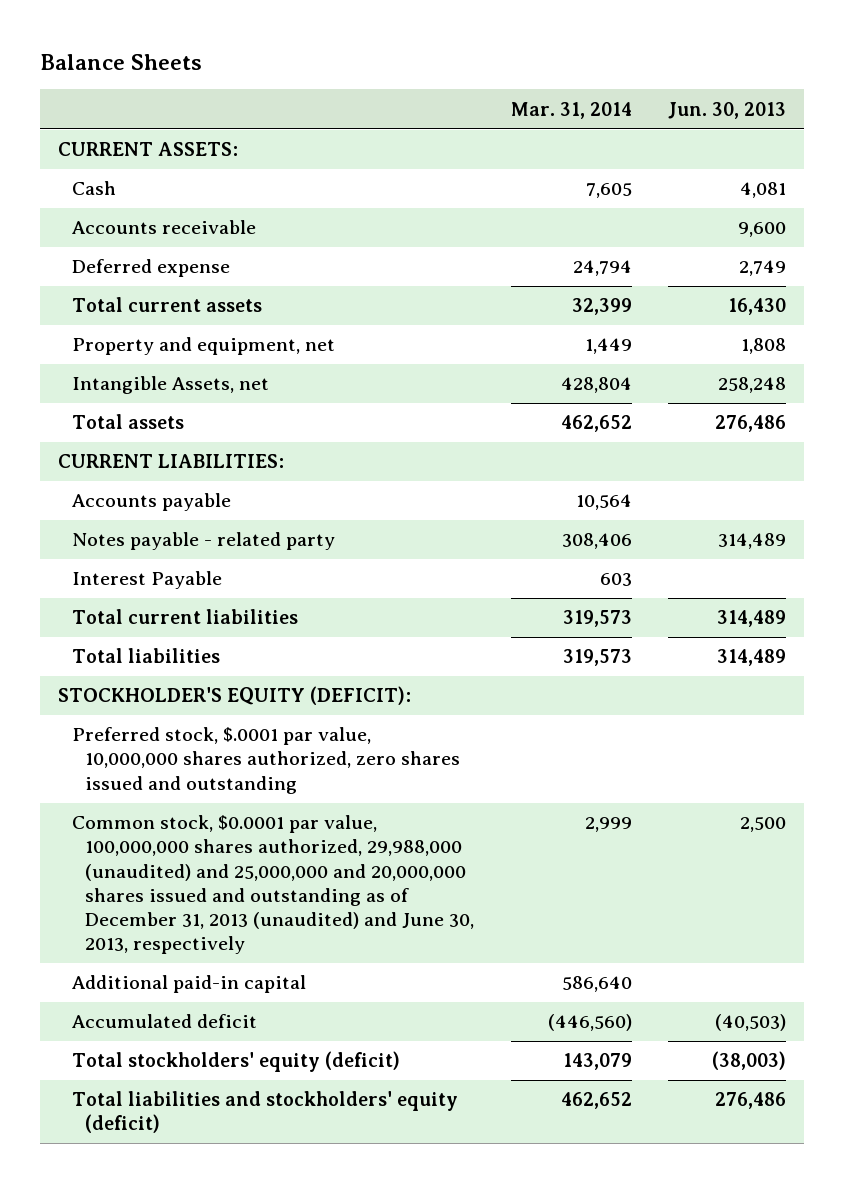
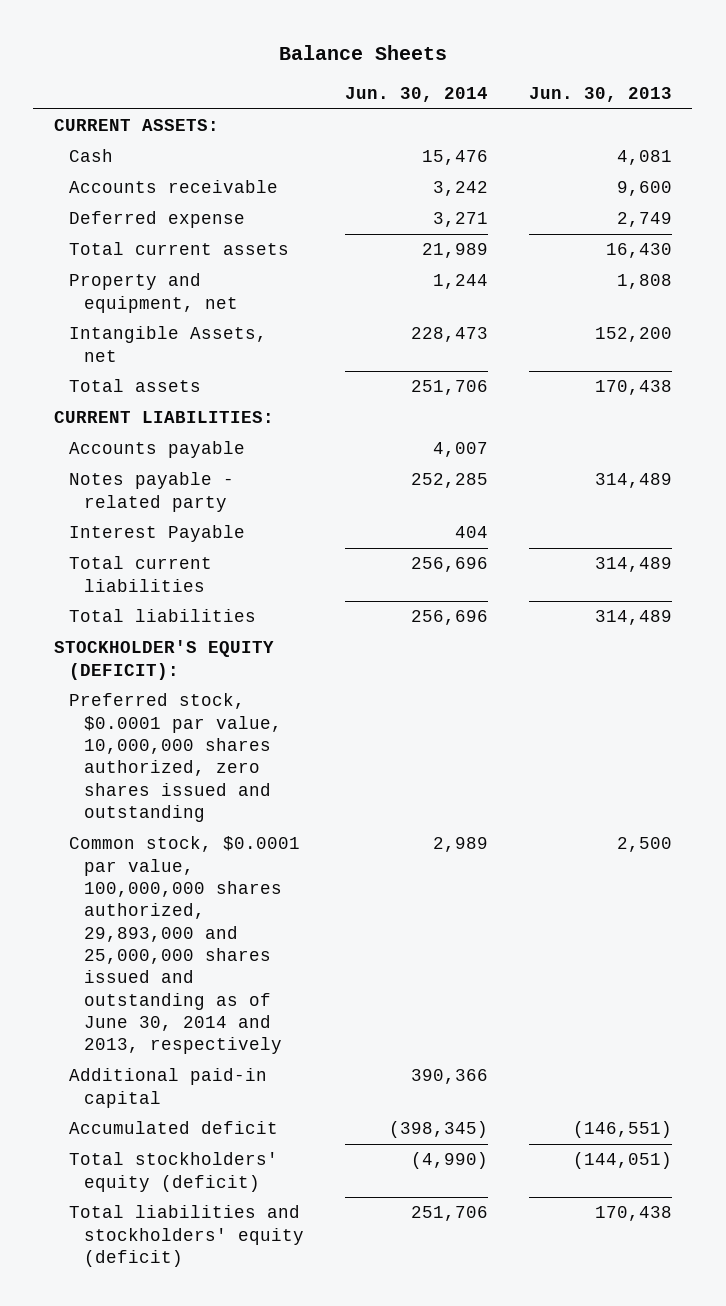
- | Mar. 31, 2014 | Jun. 30, 2013
+ | Jun. 30, 2014 | Jun. 30, 2013
- Intangible Assets, net | 428,804 | 258,248
- Total assets | 462,652 | 276,486
+ Intangible Assets, net | 228,473 | 152,200
+ Total assets | 251,706 | 170,438
- Preferred stock, $.0001 par value, 10,000,000 shares authorized, zero shares issued and outstanding
- Common stock, $0.0001 par value, 100,000,000 shares authorized, 29,988,000 (unaudited) and 25,000,000 and 20,000,000 shares issued and outstanding as of December 31, 2013 (unaudited) and June 30, 2013, respectively | 2,999 | 2,500
+ Preferred stock, $0.0001 par value, 10,000,000 shares authorized, zero shares issued and outstanding
+ Common stock, $0.0001 par value, 100,000,000 shares authorized, 29,893,000 and 25,000,000 shares issued and outstanding as of June 30, 2014 and 2013, respectively | 2,989 | 2,500
- Accumulated deficit | (446,560) | (40,503)
- Total stockholders' equity (deficit) | 143,079 | (38,003)
- Total liabilities and stockholders' equity (deficit) | 462,652 | 276,486
+ Accumulated deficit | (398,345) | (146,551)
+ Total stockholders' equity (deficit) | (4,990) | (144,051)
+ Total liabilities and stockholders' equity (deficit) | 251,706 | 170,438

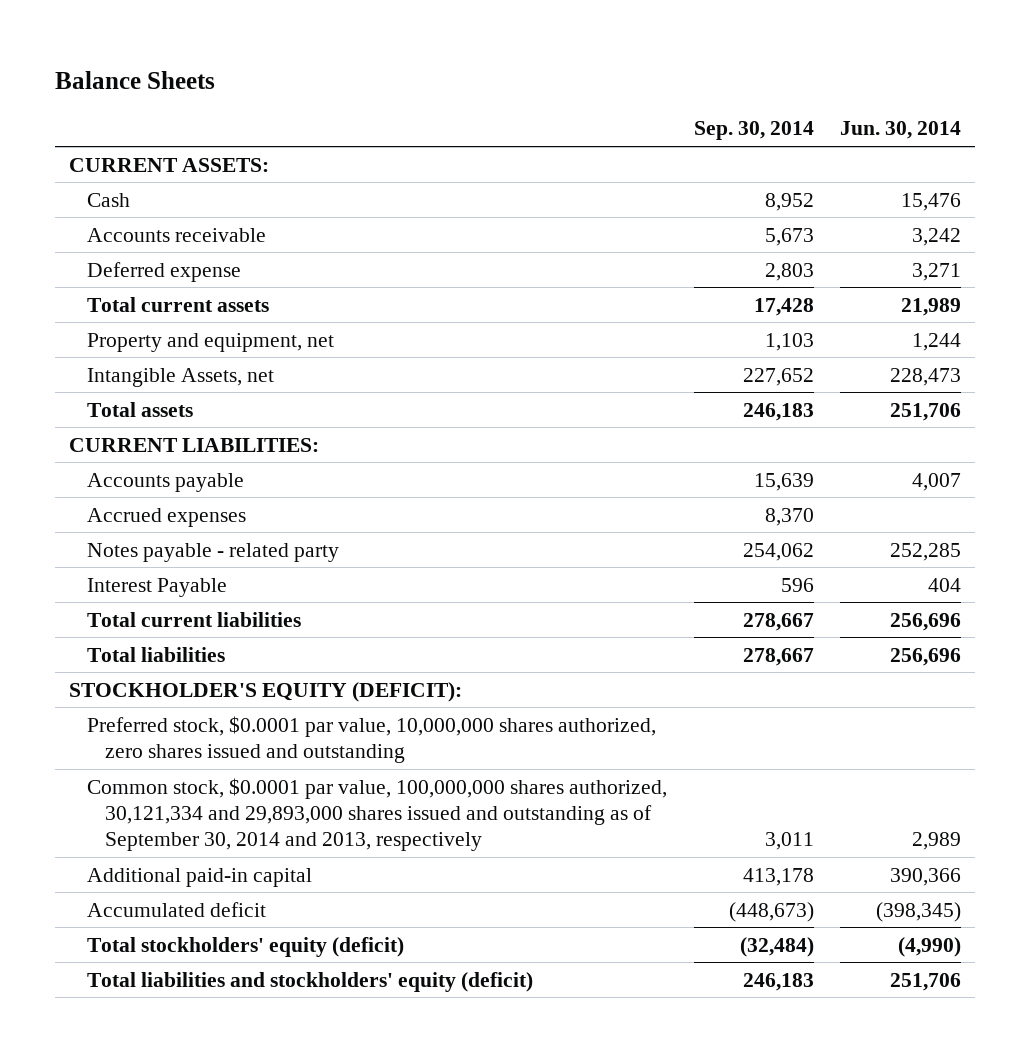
- | Jun. 30, 2014 | Jun. 30, 2013
+ | Sep. 30, 2014 | Jun. 30, 2014
+ Accrued expenses | 8,370 |
- Common stock, $0.0001 par value, 100,000,000 shares authorized, 29,893,000 and 25,000,000 shares issued and outstanding as of June 30, 2014 and 2013, respectively | 2,989 | 2,500
+ Common stock, $0.0001 par value, 100,000,000 shares authorized, 30,121,334 and 29,893,000 shares issued and outstanding as of September 30, 2014 and 2013, respectively | 3,011 | 2,989

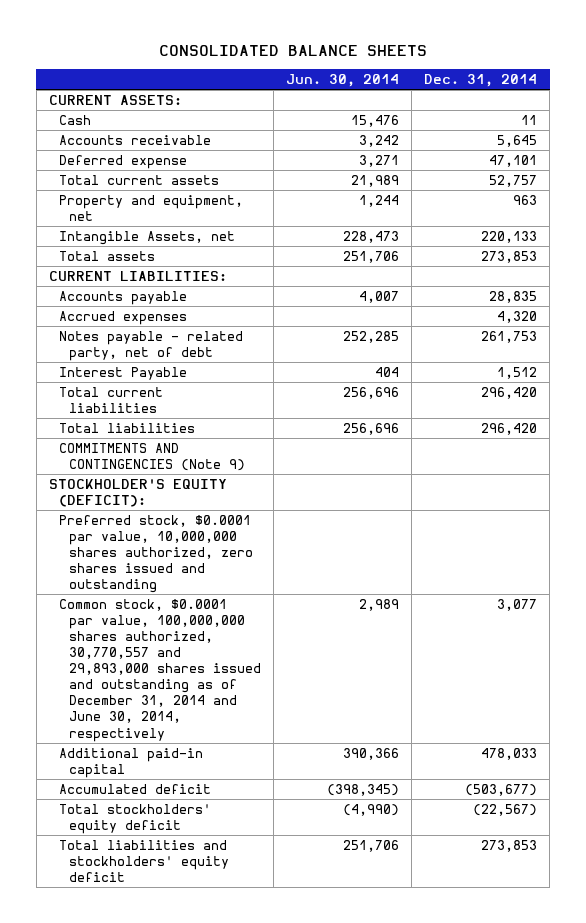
- Balance Sheets
+ CONSOLIDATED BALANCE SHEETS
- | Sep. 30, 2014 | Jun. 30, 2014
+ | Jun. 30, 2014 | Dec. 31, 2014
- Notes payable - related party | 254,062 | 252,285
+ Notes payable - related party, net of debt | 252,285 | 261,753
+ COMMITMENTS AND CONTINGENCIES (Note 9)
- Common stock, $0.0001 par value, 100,000,000 shares authorized, 30,121,334 and 29,893,000 shares issued and outstanding as of September 30, 2014 and 2013, respectively | 3,011 | 2,989
+ Common stock, $0.0001 par value, 100,000,000 shares authorized, 30,770,557 and 29,893,000 shares issued and outstanding as of December 31, 2014 and June 30, 2014, respectively | 2,989 | 3,077
- Total stockholders' equity (deficit) | (32,484) | (4,990)
- Total liabilities and stockholders' equity (deficit) | 246,183 | 251,706
+ Total stockholders' equity deficit | (4,990) | (22,567)
+ Total liabilities and stockholders' equity deficit | 251,706 | 273,853

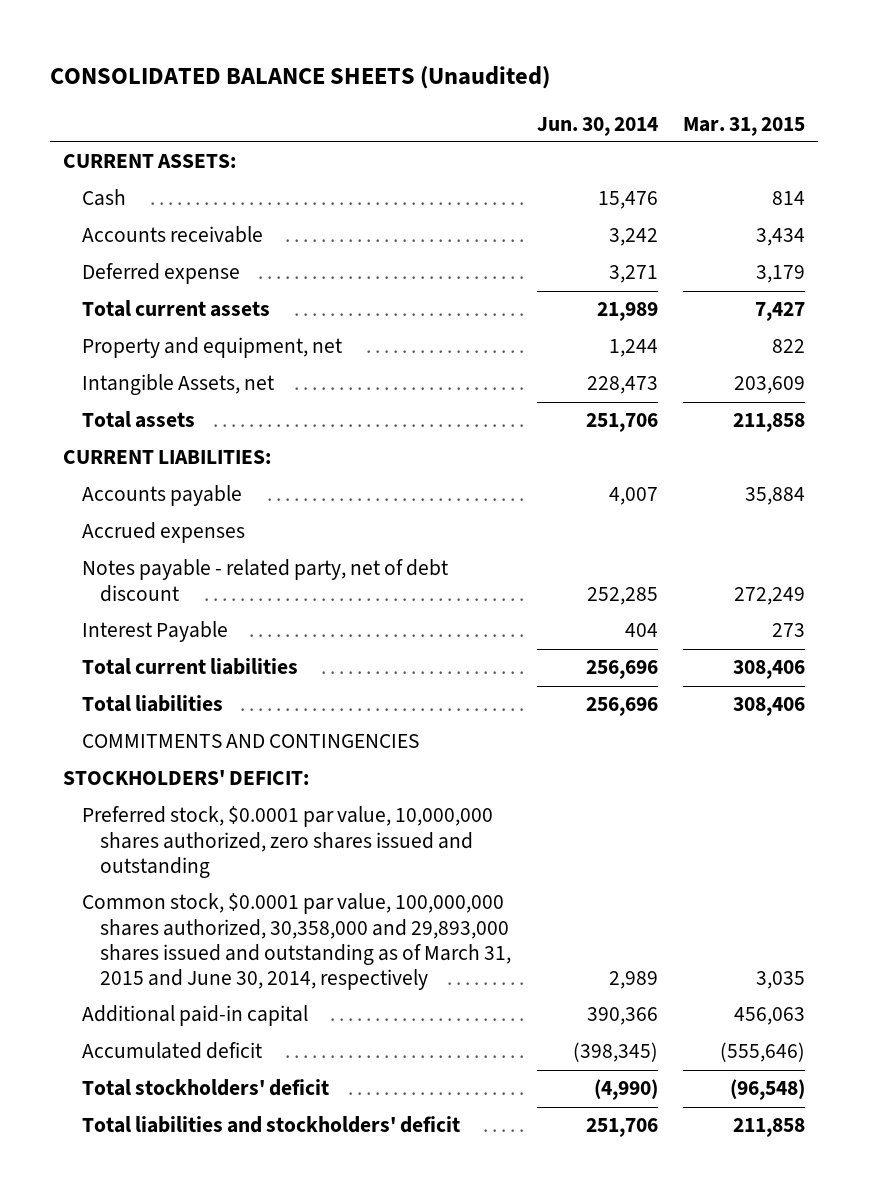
- CONSOLIDATED BALANCE SHEETS
+ CONSOLIDATED BALANCE SHEETS (Unaudited)
- | Jun. 30, 2014 | Dec. 31, 2014
+ | Jun. 30, 2014 | Mar. 31, 2015
- Notes payable - related party, net of debt | 252,285 | 261,753
+ Notes payable - related party, net of debt discount | 252,285 | 272,249
- COMMITMENTS AND CONTINGENCIES (Note 9)
- STOCKHOLDER'S EQUITY (DEFICIT):
+ COMMITMENTS AND CONTINGENCIES
+ STOCKHOLDERS' DEFICIT:
- Common stock, $0.0001 par value, 100,000,000 shares authorized, 30,770,557 and 29,893,000 shares issued and outstanding as of December 31, 2014 and June 30, 2014, respectively | 2,989 | 3,077
+ Common stock, $0.0001 par value, 100,000,000 shares authorized, 30,358,000 and 29,893,000 shares issued and outstanding as of March 31, 2015 and June 30, 2014, respectively | 2,989 | 3,035
- Total stockholders' equity deficit | (4,990) | (22,567)
- Total liabilities and stockholders' equity deficit | 251,706 | 273,853
+ Total stockholders' deficit | (4,990) | (96,548)
+ Total liabilities and stockholders' deficit | 251,706 | 211,858

